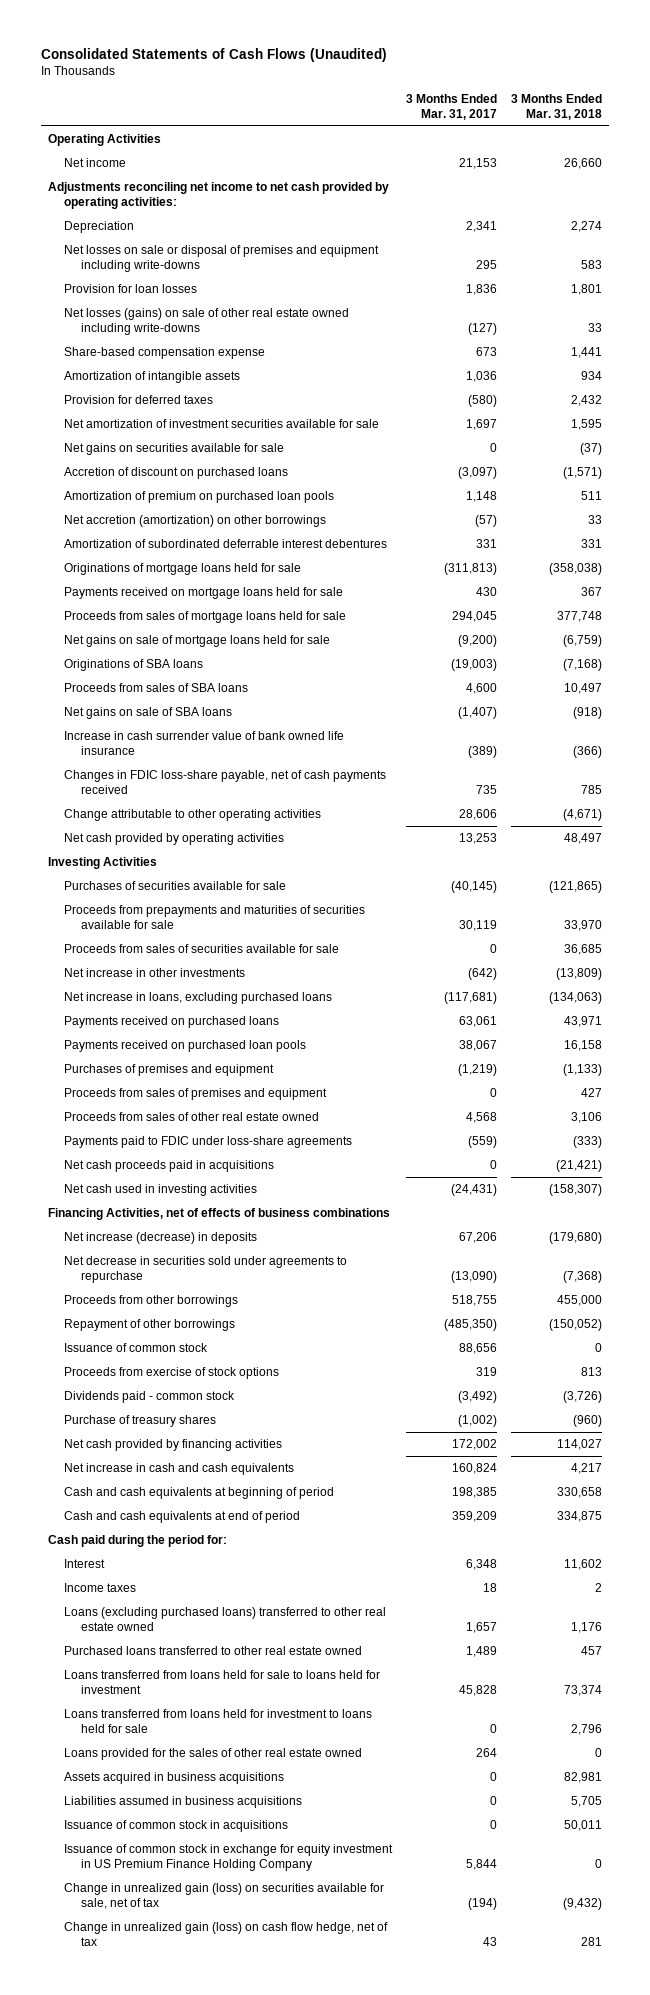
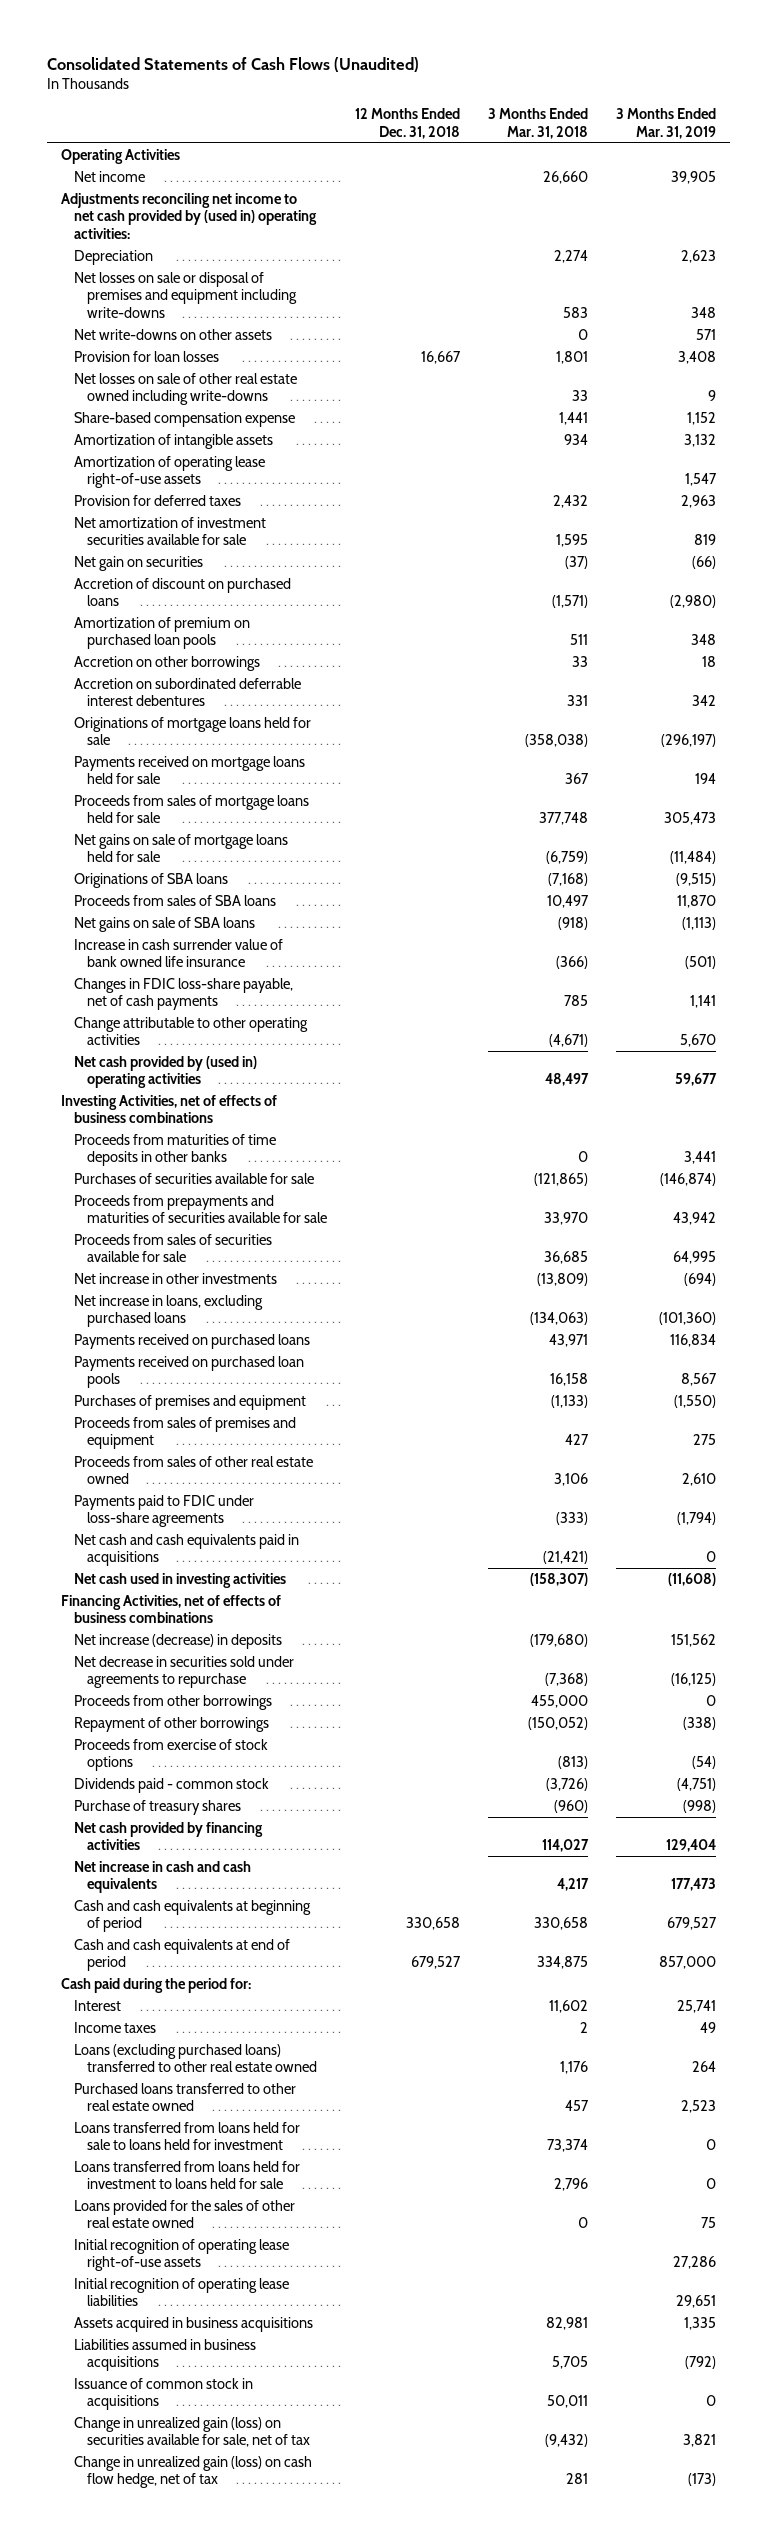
- | 3 Months Ended Mar. 31, 2017 | 3 Months Ended Mar. 31, 2018
+ | 12 Months Ended Dec. 31, 2018 | 3 Months Ended Mar. 31, 2018 | 3 Months Ended Mar. 31, 2019
- Adjustments reconciling net income to net cash provided by operating activities:
+ Adjustments reconciling net income to net cash provided by (used in) operating activities:
+ Net write-downs on other assets | | 0 | 571
- Net losses (gains) on sale of other real estate owned including write-downs | (127) | 33
+ Net losses on sale of other real estate owned including write-downs | | 33 | 9
+ Amortization of operating lease right-of-use assets | | | 1,547
- Net gains on securities available for sale | 0 | (37)
+ Net gain on securities | | (37) | (66)
- Net accretion (amortization) on other borrowings | (57) | 33
- Amortization of subordinated deferrable interest debentures | 331 | 331
+ Accretion on other borrowings | | 33 | 18
+ Accretion on subordinated deferrable interest debentures | | 331 | 342
- Changes in FDIC loss-share payable, net of cash payments received | 735 | 785
+ Changes in FDIC loss-share payable, net of cash payments | | 785 | 1,141
- Net cash provided by operating activities | 13,253 | 48,497
- Investing Activities
+ Net cash provided by (used in) operating activities | | 48,497 | 59,677
+ Investing Activities, net of effects of business combinations
+ Proceeds from maturities of time deposits in other banks | | 0 | 3,441
- Net cash proceeds paid in acquisitions | 0 | (21,421)
+ Net cash and cash equivalents paid in acquisitions | | (21,421) | 0
- Issuance of common stock | 88,656 | 0
- Proceeds from exercise of stock options | 319 | 813
+ Proceeds from exercise of stock options | | (813) | (54)
+ Initial recognition of operating lease right-of-use assets | | | 27,286
+ Initial recognition of operating lease liabilities | | | 29,651
- Issuance of common stock in exchange for equity investment in US Premium Finance Holding Company | 5,844 | 0

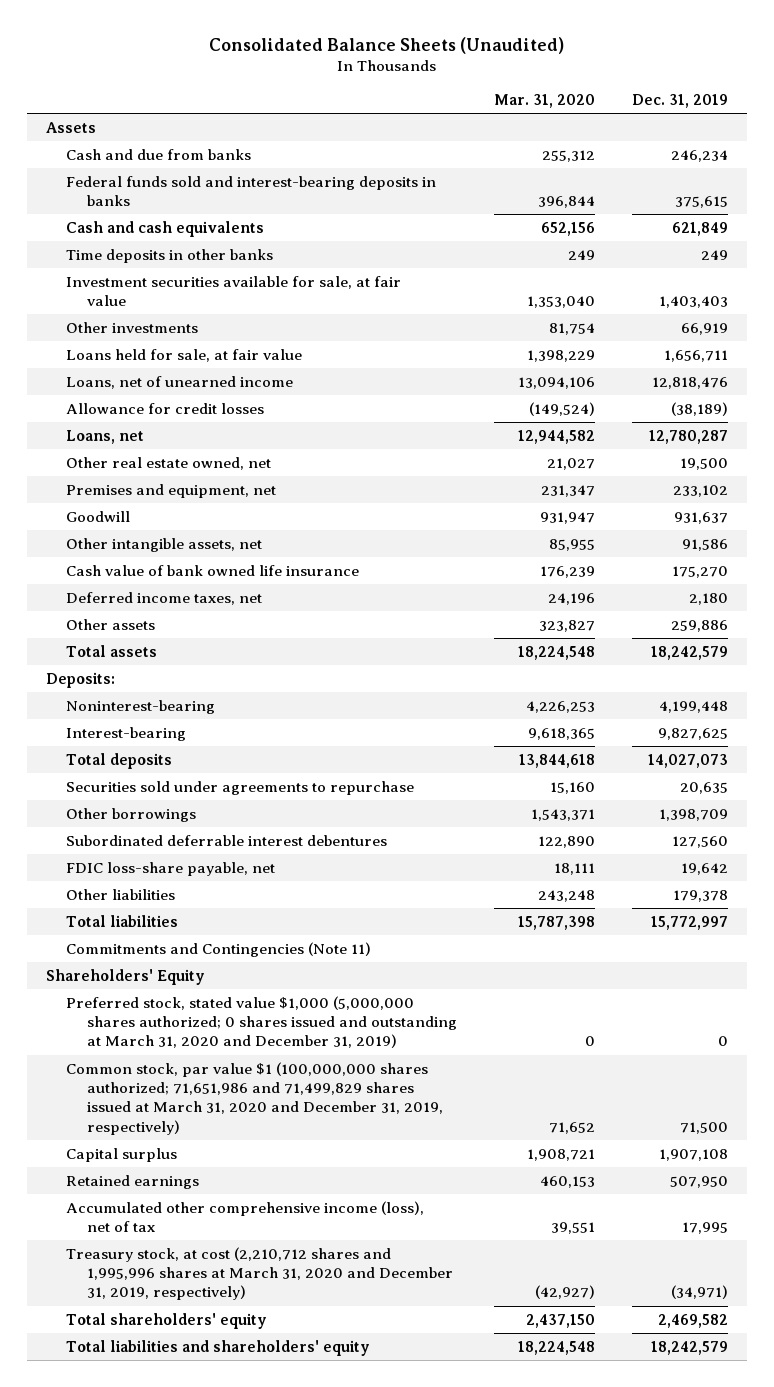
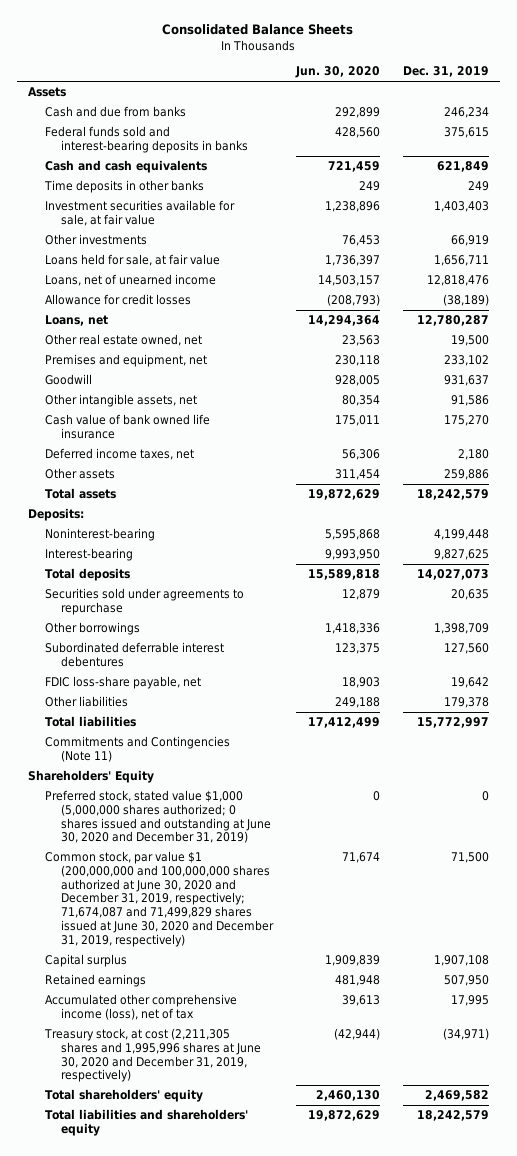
- Consolidated Balance Sheets (Unaudited)
+ Consolidated Balance Sheets
- | Mar. 31, 2020 | Dec. 31, 2019
+ | Jun. 30, 2020 | Dec. 31, 2019
- Preferred stock, stated value $1,000 (5,000,000 shares authorized; 0 shares issued and outstanding at March 31, 2020 and December 31, 2019) | 0 | 0
- Common stock, par value $1 (100,000,000 shares authorized; 71,651,986 and 71,499,829 shares issued at March 31, 2020 and December 31, 2019, respectively) | 71,652 | 71,500
+ Preferred stock, stated value $1,000 (5,000,000 shares authorized; 0 shares issued and outstanding at June 30, 2020 and December 31, 2019) | 0 | 0
+ Common stock, par value $1 (200,000,000 and 100,000,000 shares authorized at June 30, 2020 and December 31, 2019, respectively; 71,674,087 and 71,499,829 shares issued at June 30, 2020 and December 31, 2019, respectively) | 71,674 | 71,500
- Treasury stock, at cost (2,210,712 shares and 1,995,996 shares at March 31, 2020 and December 31, 2019, respectively) | (42,927) | (34,971)
+ Treasury stock, at cost (2,211,305 shares and 1,995,996 shares at June 30, 2020 and December 31, 2019, respectively) | (42,944) | (34,971)

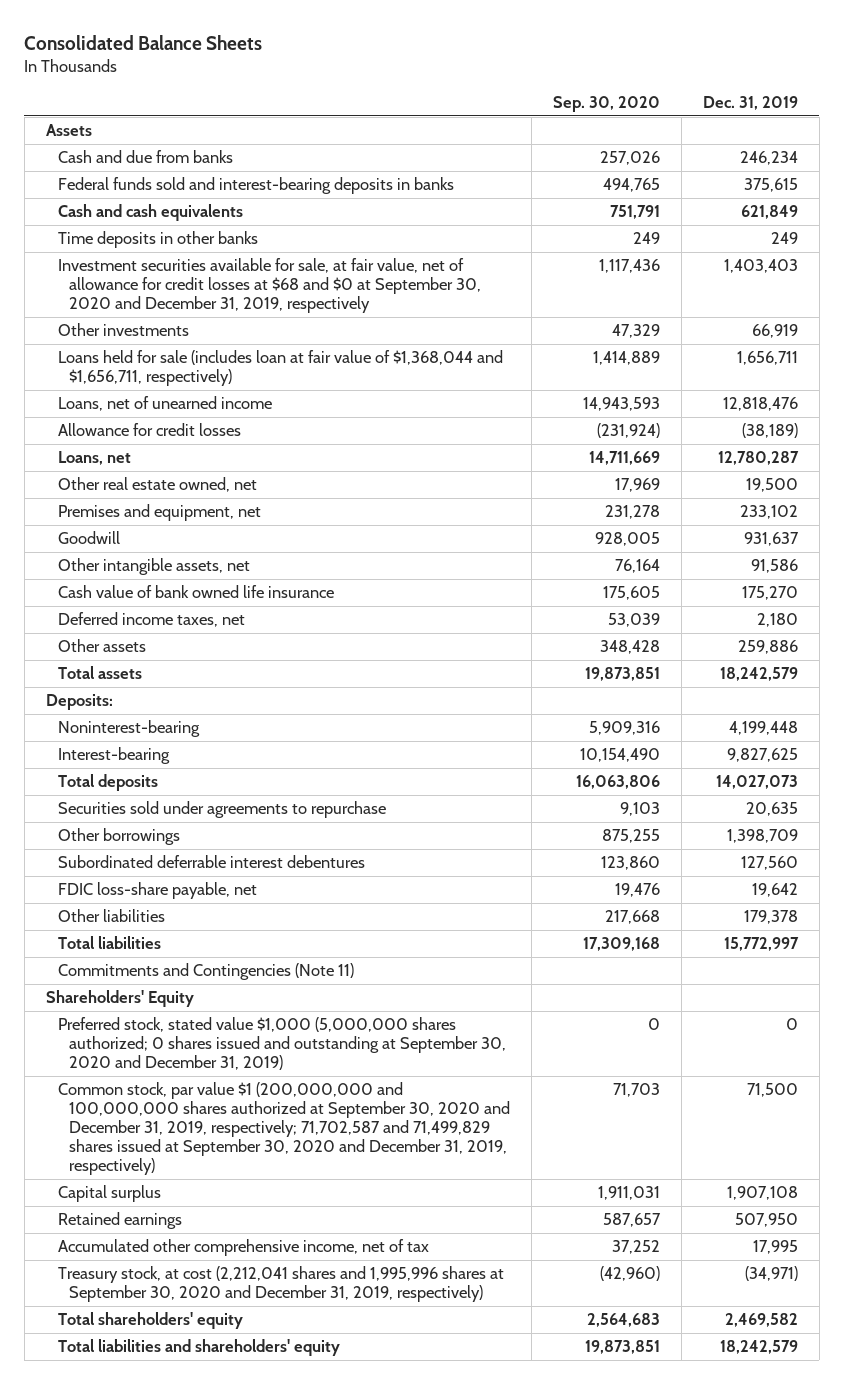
- | Jun. 30, 2020 | Dec. 31, 2019
+ | Sep. 30, 2020 | Dec. 31, 2019
- Investment securities available for sale, at fair value | 1,238,896 | 1,403,403
+ Investment securities available for sale, at fair value, net of allowance for credit losses at $68 and $0 at September 30, 2020 and December 31, 2019, respectively | 1,117,436 | 1,403,403
- Loans held for sale, at fair value | 1,736,397 | 1,656,711
+ Loans held for sale (includes loan at fair value of $1,368,044 and $1,656,711, respectively) | 1,414,889 | 1,656,711
- Preferred stock, stated value $1,000 (5,000,000 shares authorized; 0 shares issued and outstanding at June 30, 2020 and December 31, 2019) | 0 | 0
- Common stock, par value $1 (200,000,000 and 100,000,000 shares authorized at June 30, 2020 and December 31, 2019, respectively; 71,674,087 and 71,499,829 shares issued at June 30, 2020 and December 31, 2019, respectively) | 71,674 | 71,500
+ Preferred stock, stated value $1,000 (5,000,000 shares authorized; 0 shares issued and outstanding at September 30, 2020 and December 31, 2019) | 0 | 0
+ Common stock, par value $1 (200,000,000 and 100,000,000 shares authorized at September 30, 2020 and December 31, 2019, respectively; 71,702,587 and 71,499,829 shares issued at September 30, 2020 and December 31, 2019, respectively) | 71,703 | 71,500
- Accumulated other comprehensive income (loss), net of tax | 39,613 | 17,995
- Treasury stock, at cost (2,211,305 shares and 1,995,996 shares at June 30, 2020 and December 31, 2019, respectively) | (42,944) | (34,971)
+ Accumulated other comprehensive income, net of tax | 37,252 | 17,995
+ Treasury stock, at cost (2,212,041 shares and 1,995,996 shares at September 30, 2020 and December 31, 2019, respectively) | (42,960) | (34,971)

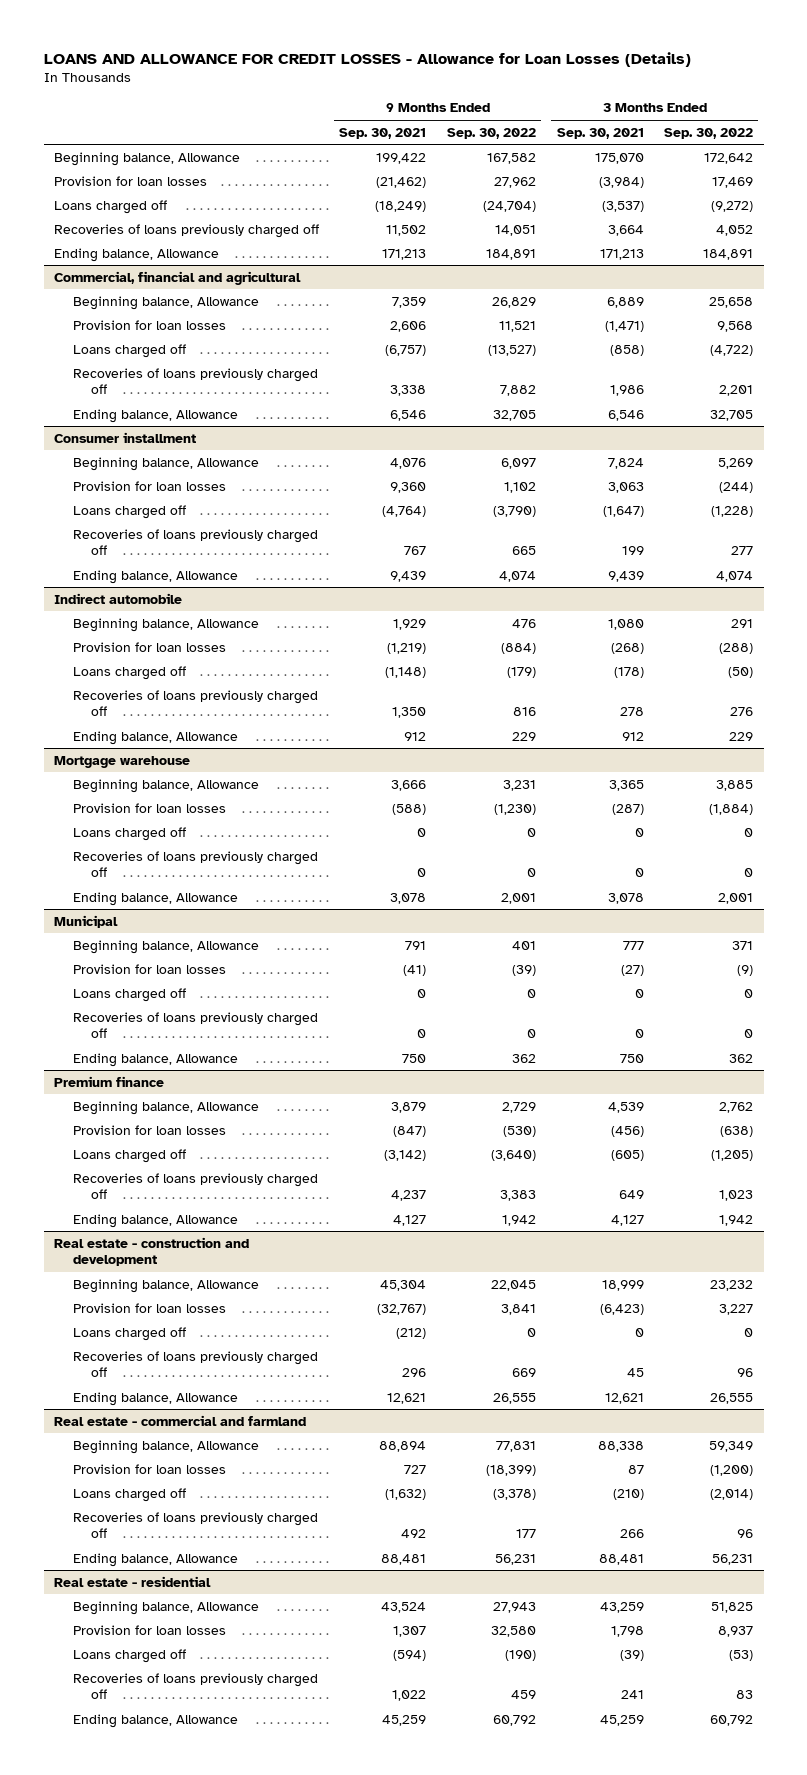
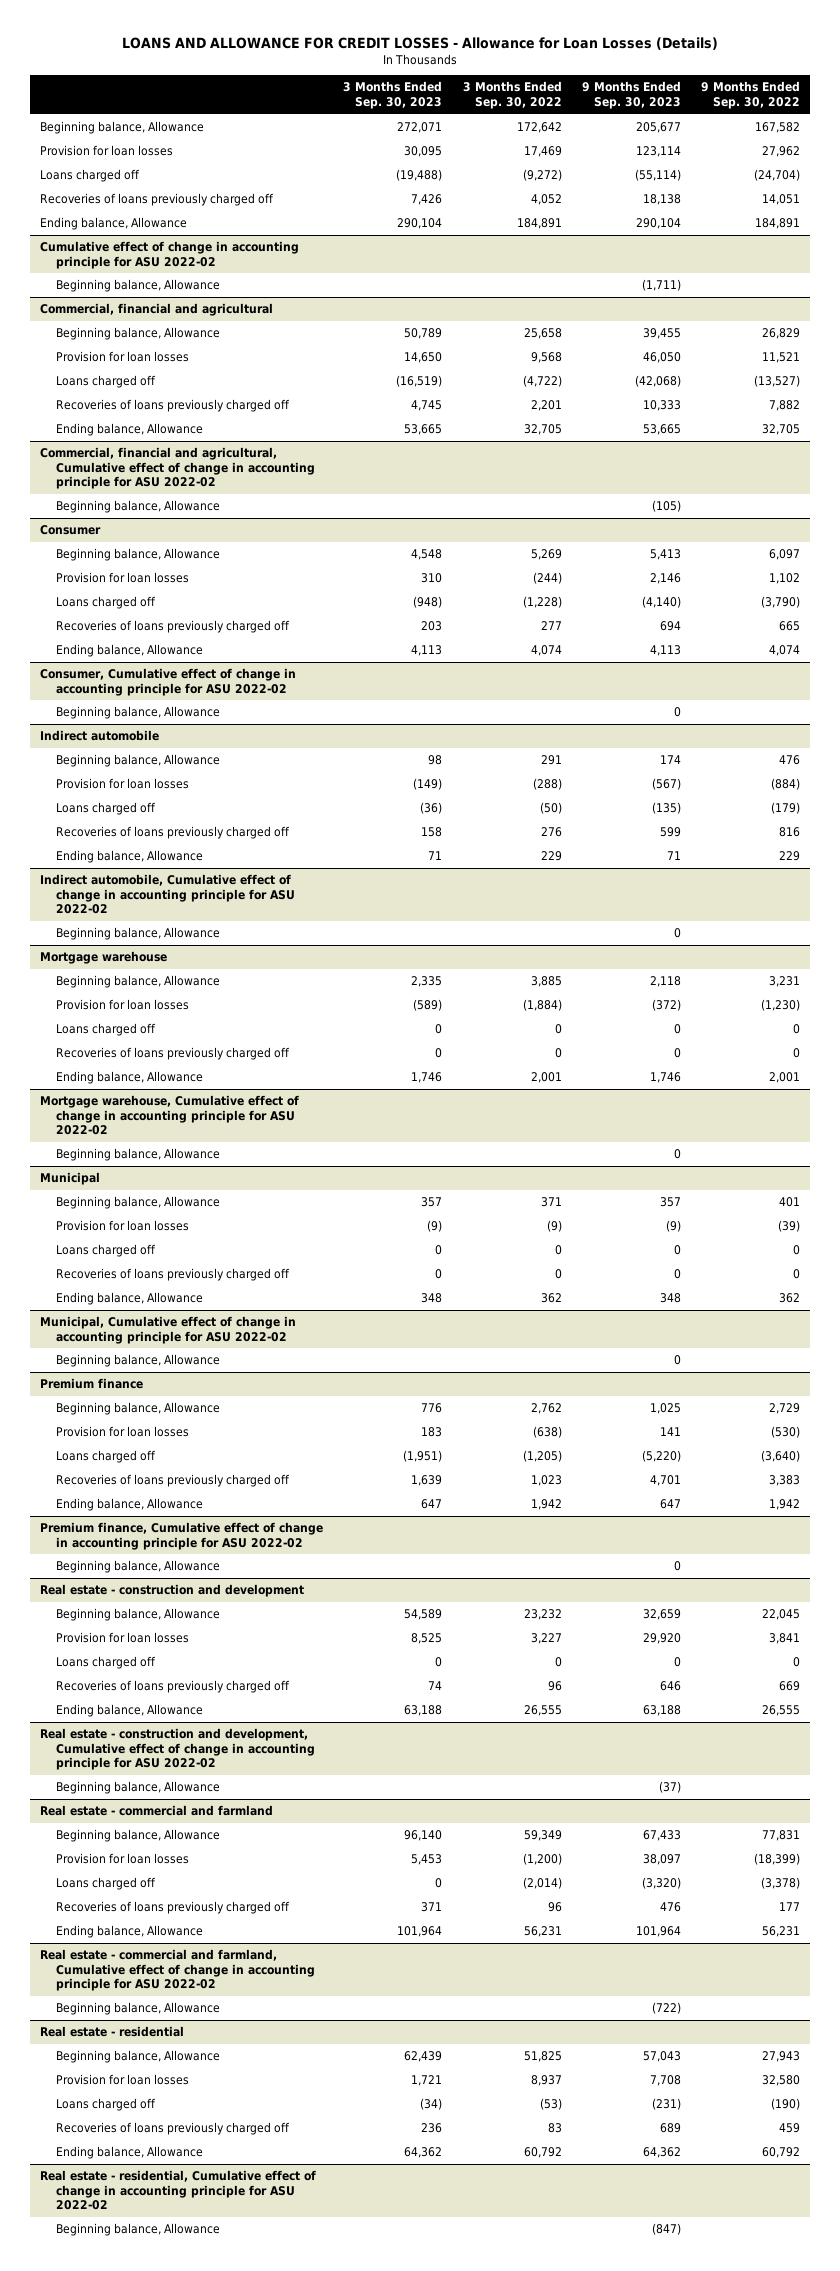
- | 9 Months Ended Sep. 30, 2021 | 9 Months Ended Sep. 30, 2022 | 3 Months Ended Sep. 30, 2021 | 3 Months Ended Sep. 30, 2022
+ | 3 Months Ended Sep. 30, 2023 | 3 Months Ended Sep. 30, 2022 | 9 Months Ended Sep. 30, 2023 | 9 Months Ended Sep. 30, 2022
+ Cumulative effect of change in accounting principle for ASU 2022-02
+ Beginning balance, Allowance | | | (1,711) |
- Consumer installment
+ Commercial, financial and agricultural, Cumulative effect of change in accounting principle for ASU 2022-02
+ Beginning balance, Allowance | | | (105) |
+ Consumer
+ Consumer, Cumulative effect of change in accounting principle for ASU 2022-02
+ Beginning balance, Allowance | | | 0 |
+ Indirect automobile, Cumulative effect of change in accounting principle for ASU 2022-02
+ Beginning balance, Allowance | | | 0 |
+ Mortgage warehouse, Cumulative effect of change in accounting principle for ASU 2022-02
+ Beginning balance, Allowance | | | 0 |
+ Municipal, Cumulative effect of change in accounting principle for ASU 2022-02
+ Beginning balance, Allowance | | | 0 |
+ Premium finance, Cumulative effect of change in accounting principle for ASU 2022-02
+ Beginning balance, Allowance | | | 0 |
+ Real estate - construction and development, Cumulative effect of change in accounting principle for ASU 2022-02
+ Beginning balance, Allowance | | | (37) |
+ Real estate - commercial and farmland, Cumulative effect of change in accounting principle for ASU 2022-02
+ Beginning balance, Allowance | | | (722) |
+ Real estate - residential, Cumulative effect of change in accounting principle for ASU 2022-02
+ Beginning balance, Allowance | | | (847) |

